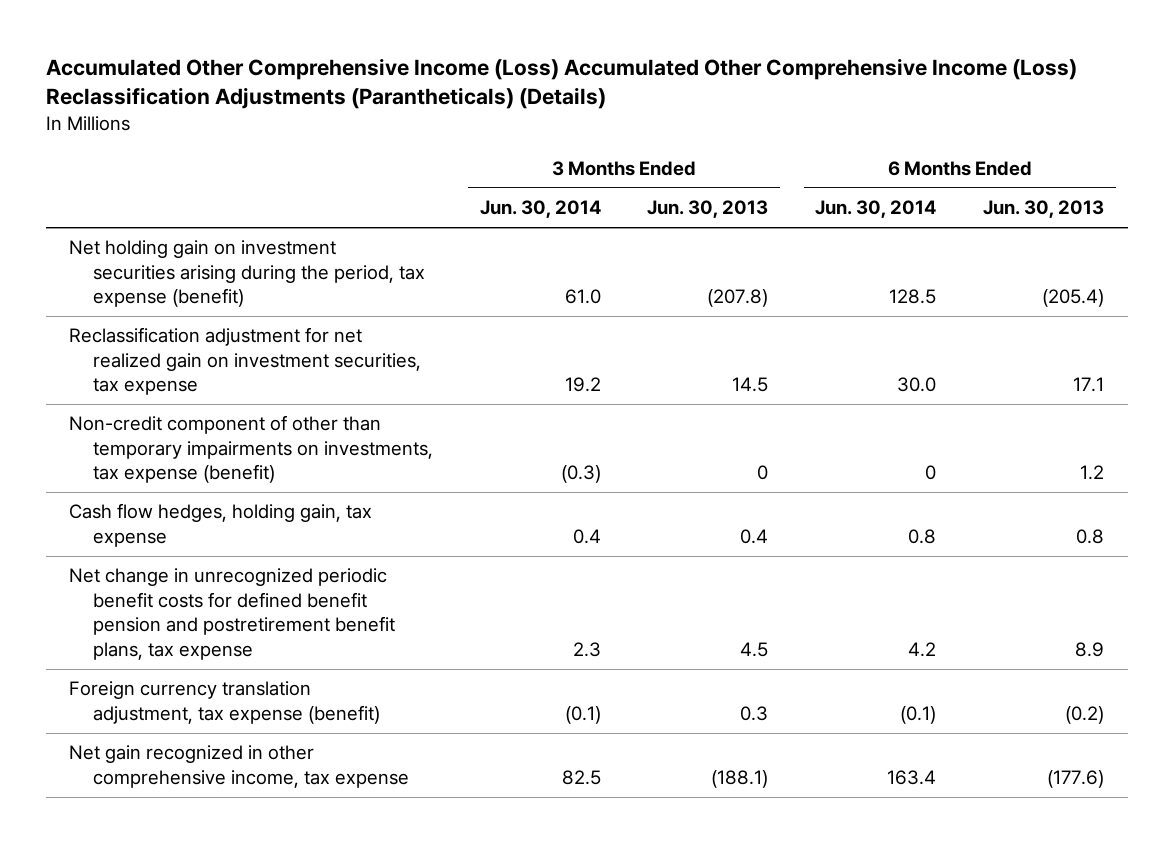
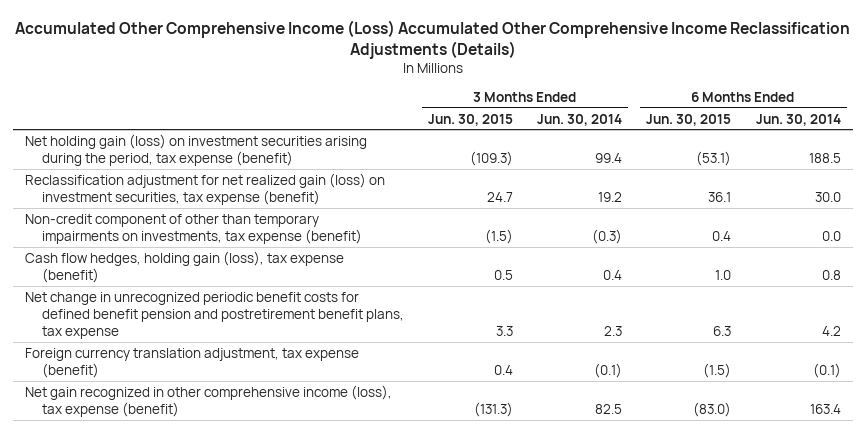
- Accumulated Other Comprehensive Income (Loss) Accumulated Other Comprehensive Income (Loss) Reclassification Adjustments (Parantheticals) (Details)
+ Accumulated Other Comprehensive Income (Loss) Accumulated Other Comprehensive Income Reclassification Adjustments (Details)
- | 3 Months Ended Jun. 30, 2014 | 3 Months Ended Jun. 30, 2013 | 6 Months Ended Jun. 30, 2014 | 6 Months Ended Jun. 30, 2013
+ | 3 Months Ended Jun. 30, 2015 | 3 Months Ended Jun. 30, 2014 | 6 Months Ended Jun. 30, 2015 | 6 Months Ended Jun. 30, 2014
- Net holding gain on investment securities arising during the period, tax expense (benefit) | 61.0 | (207.8) | 128.5 | (205.4)
- Reclassification adjustment for net realized gain on investment securities, tax expense | 19.2 | 14.5 | 30.0 | 17.1
- Non-credit component of other than temporary impairments on investments, tax expense (benefit) | (0.3) | 0 | 0 | 1.2
- Cash flow hedges, holding gain, tax expense | 0.4 | 0.4 | 0.8 | 0.8
+ Net holding gain (loss) on investment securities arising during the period, tax expense (benefit) | (109.3) | 99.4 | (53.1) | 188.5
+ Reclassification adjustment for net realized gain (loss) on investment securities, tax expense (benefit) | 24.7 | 19.2 | 36.1 | 30.0
+ Non-credit component of other than temporary impairments on investments, tax expense (benefit) | (1.5) | (0.3) | 0.4 | 0.0
+ Cash flow hedges, holding gain (loss), tax expense (benefit) | 0.5 | 0.4 | 1.0 | 0.8
- Net gain recognized in other comprehensive income, tax expense | 82.5 | (188.1) | 163.4 | (177.6)
+ Net gain recognized in other comprehensive income (loss), tax expense (benefit) | (131.3) | 82.5 | (83.0) | 163.4

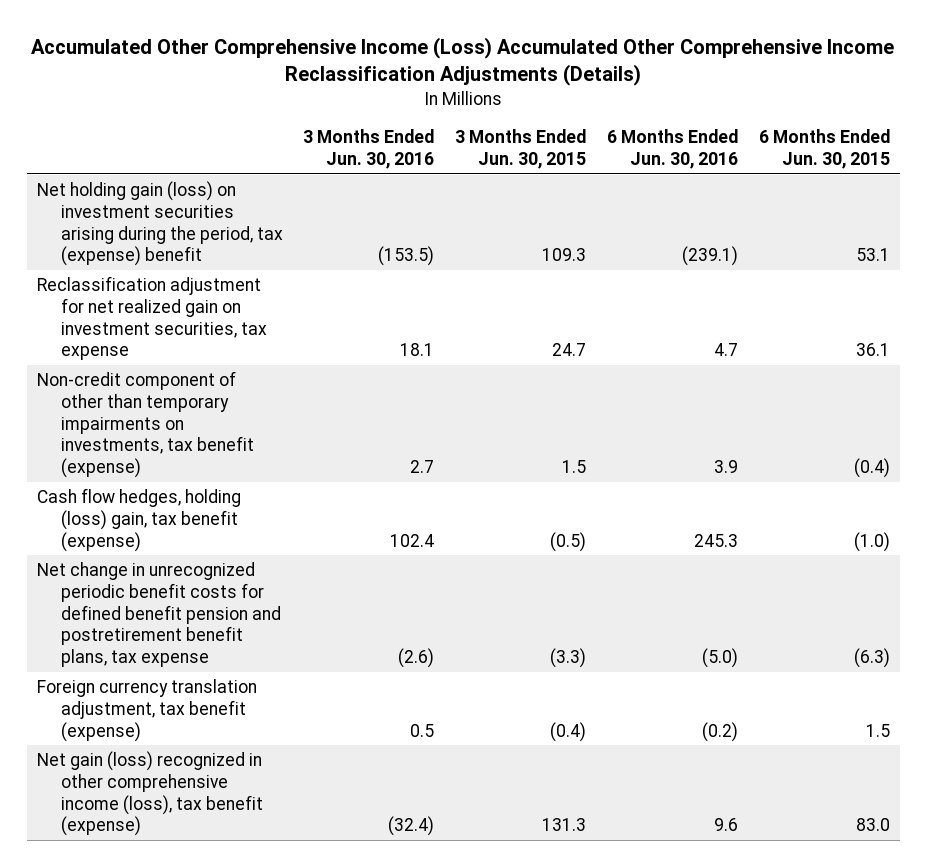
- | 3 Months Ended Jun. 30, 2015 | 3 Months Ended Jun. 30, 2014 | 6 Months Ended Jun. 30, 2015 | 6 Months Ended Jun. 30, 2014
+ | 3 Months Ended Jun. 30, 2016 | 3 Months Ended Jun. 30, 2015 | 6 Months Ended Jun. 30, 2016 | 6 Months Ended Jun. 30, 2015
- Net holding gain (loss) on investment securities arising during the period, tax expense (benefit) | (109.3) | 99.4 | (53.1) | 188.5
- Reclassification adjustment for net realized gain (loss) on investment securities, tax expense (benefit) | 24.7 | 19.2 | 36.1 | 30.0
- Non-credit component of other than temporary impairments on investments, tax expense (benefit) | (1.5) | (0.3) | 0.4 | 0.0
- Cash flow hedges, holding gain (loss), tax expense (benefit) | 0.5 | 0.4 | 1.0 | 0.8
- Net change in unrecognized periodic benefit costs for defined benefit pension and postretirement benefit plans, tax expense | 3.3 | 2.3 | 6.3 | 4.2
- Foreign currency translation adjustment, tax expense (benefit) | 0.4 | (0.1) | (1.5) | (0.1)
- Net gain recognized in other comprehensive income (loss), tax expense (benefit) | (131.3) | 82.5 | (83.0) | 163.4
+ Net holding gain (loss) on investment securities arising during the period, tax (expense) benefit | (153.5) | 109.3 | (239.1) | 53.1
+ Reclassification adjustment for net realized gain on investment securities, tax expense | 18.1 | 24.7 | 4.7 | 36.1
+ Non-credit component of other than temporary impairments on investments, tax benefit (expense) | 2.7 | 1.5 | 3.9 | (0.4)
+ Cash flow hedges, holding (loss) gain, tax benefit (expense) | 102.4 | (0.5) | 245.3 | (1.0)
+ Net change in unrecognized periodic benefit costs for defined benefit pension and postretirement benefit plans, tax expense | (2.6) | (3.3) | (5.0) | (6.3)
+ Foreign currency translation adjustment, tax benefit (expense) | 0.5 | (0.4) | (0.2) | 1.5
+ Net gain (loss) recognized in other comprehensive income (loss), tax benefit (expense) | (32.4) | 131.3 | 9.6 | 83.0

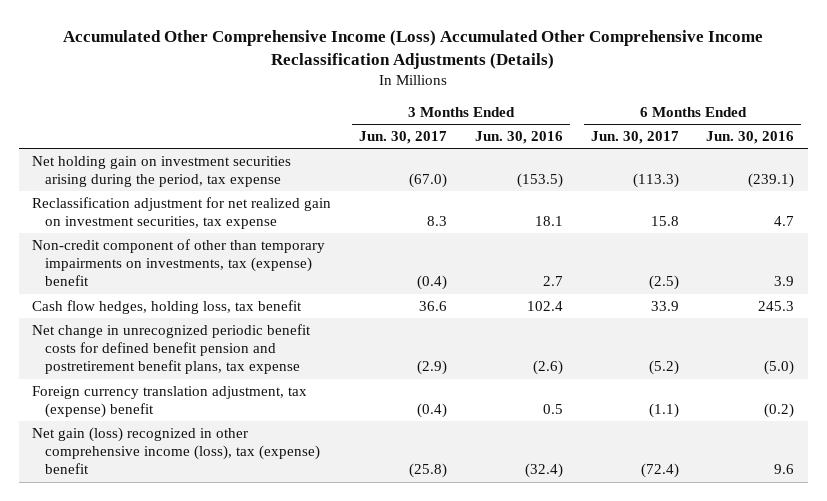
- | 3 Months Ended Jun. 30, 2016 | 3 Months Ended Jun. 30, 2015 | 6 Months Ended Jun. 30, 2016 | 6 Months Ended Jun. 30, 2015
+ | 3 Months Ended Jun. 30, 2017 | 3 Months Ended Jun. 30, 2016 | 6 Months Ended Jun. 30, 2017 | 6 Months Ended Jun. 30, 2016
- Net holding gain (loss) on investment securities arising during the period, tax (expense) benefit | (153.5) | 109.3 | (239.1) | 53.1
+ Net holding gain on investment securities arising during the period, tax expense | (67.0) | (153.5) | (113.3) | (239.1)
- Non-credit component of other than temporary impairments on investments, tax benefit (expense) | 2.7 | 1.5 | 3.9 | (0.4)
- Cash flow hedges, holding (loss) gain, tax benefit (expense) | 102.4 | (0.5) | 245.3 | (1.0)
+ Non-credit component of other than temporary impairments on investments, tax (expense) benefit | (0.4) | 2.7 | (2.5) | 3.9
+ Cash flow hedges, holding loss, tax benefit | 36.6 | 102.4 | 33.9 | 245.3
- Foreign currency translation adjustment, tax benefit (expense) | 0.5 | (0.4) | (0.2) | 1.5
- Net gain (loss) recognized in other comprehensive income (loss), tax benefit (expense) | (32.4) | 131.3 | 9.6 | 83.0
+ Foreign currency translation adjustment, tax (expense) benefit | (0.4) | 0.5 | (1.1) | (0.2)
+ Net gain (loss) recognized in other comprehensive income (loss), tax (expense) benefit | (25.8) | (32.4) | (72.4) | 9.6

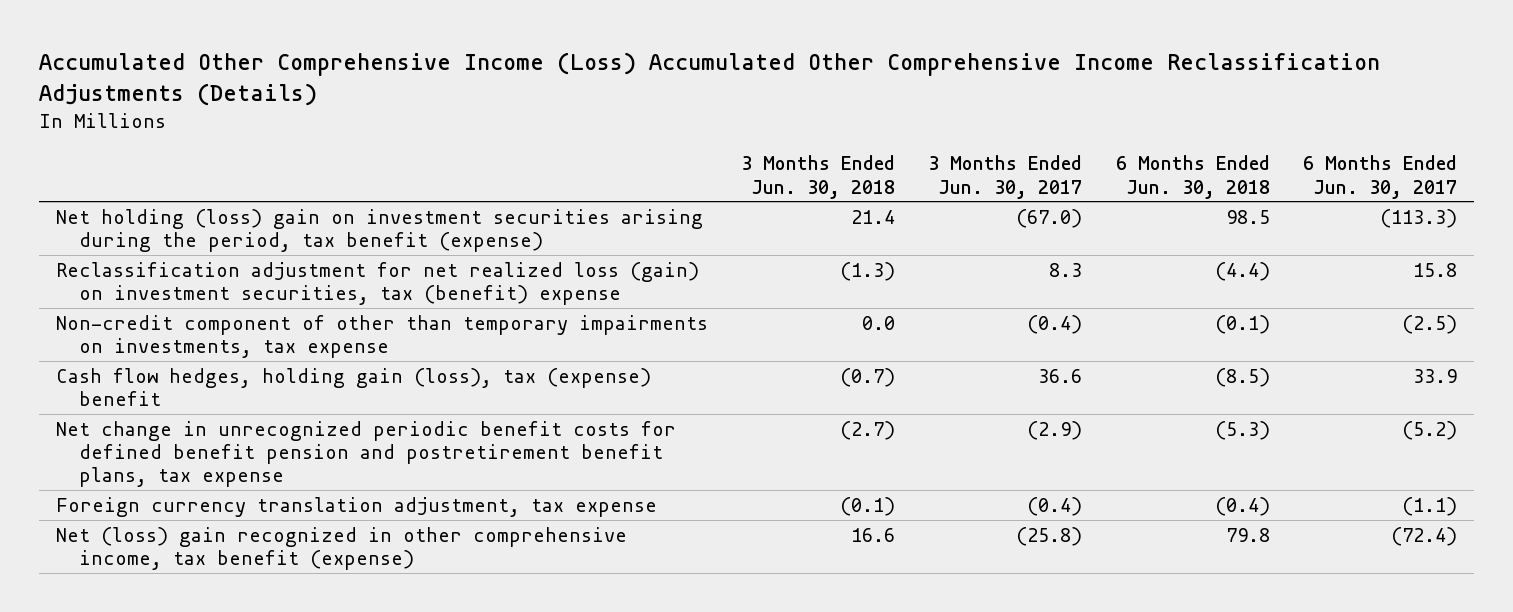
- | 3 Months Ended Jun. 30, 2017 | 3 Months Ended Jun. 30, 2016 | 6 Months Ended Jun. 30, 2017 | 6 Months Ended Jun. 30, 2016
+ | 3 Months Ended Jun. 30, 2018 | 3 Months Ended Jun. 30, 2017 | 6 Months Ended Jun. 30, 2018 | 6 Months Ended Jun. 30, 2017
- Net holding gain on investment securities arising during the period, tax expense | (67.0) | (153.5) | (113.3) | (239.1)
- Reclassification adjustment for net realized gain on investment securities, tax expense | 8.3 | 18.1 | 15.8 | 4.7
- Non-credit component of other than temporary impairments on investments, tax (expense) benefit | (0.4) | 2.7 | (2.5) | 3.9
- Cash flow hedges, holding loss, tax benefit | 36.6 | 102.4 | 33.9 | 245.3
+ Net holding (loss) gain on investment securities arising during the period, tax benefit (expense) | 21.4 | (67.0) | 98.5 | (113.3)
+ Reclassification adjustment for net realized loss (gain) on investment securities, tax (benefit) expense | (1.3) | 8.3 | (4.4) | 15.8
+ Non-credit component of other than temporary impairments on investments, tax expense | 0.0 | (0.4) | (0.1) | (2.5)
+ Cash flow hedges, holding gain (loss), tax (expense) benefit | (0.7) | 36.6 | (8.5) | 33.9
- Foreign currency translation adjustment, tax (expense) benefit | (0.4) | 0.5 | (1.1) | (0.2)
- Net gain (loss) recognized in other comprehensive income (loss), tax (expense) benefit | (25.8) | (32.4) | (72.4) | 9.6
+ Foreign currency translation adjustment, tax expense | (0.1) | (0.4) | (0.4) | (1.1)
+ Net (loss) gain recognized in other comprehensive income, tax benefit (expense) | 16.6 | (25.8) | 79.8 | (72.4)

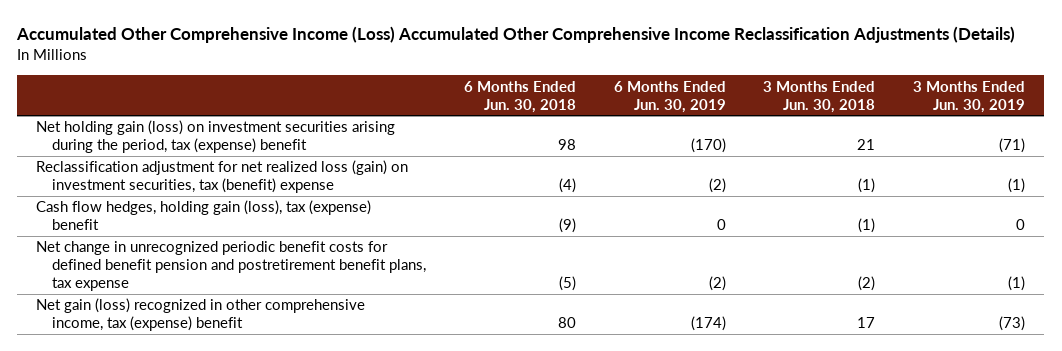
- | 3 Months Ended Jun. 30, 2018 | 3 Months Ended Jun. 30, 2017 | 6 Months Ended Jun. 30, 2018 | 6 Months Ended Jun. 30, 2017
+ | 6 Months Ended Jun. 30, 2018 | 6 Months Ended Jun. 30, 2019 | 3 Months Ended Jun. 30, 2018 | 3 Months Ended Jun. 30, 2019
- Net holding (loss) gain on investment securities arising during the period, tax benefit (expense) | 21.4 | (67.0) | 98.5 | (113.3)
- Reclassification adjustment for net realized loss (gain) on investment securities, tax (benefit) expense | (1.3) | 8.3 | (4.4) | 15.8
- Non-credit component of other than temporary impairments on investments, tax expense | 0.0 | (0.4) | (0.1) | (2.5)
- Cash flow hedges, holding gain (loss), tax (expense) benefit | (0.7) | 36.6 | (8.5) | 33.9
- Net change in unrecognized periodic benefit costs for defined benefit pension and postretirement benefit plans, tax expense | (2.7) | (2.9) | (5.3) | (5.2)
- Foreign currency translation adjustment, tax expense | (0.1) | (0.4) | (0.4) | (1.1)
- Net (loss) gain recognized in other comprehensive income, tax benefit (expense) | 16.6 | (25.8) | 79.8 | (72.4)
+ Net holding gain (loss) on investment securities arising during the period, tax (expense) benefit | 98 | (170) | 21 | (71)
+ Reclassification adjustment for net realized loss (gain) on investment securities, tax (benefit) expense | (4) | (2) | (1) | (1)
+ Cash flow hedges, holding gain (loss), tax (expense) benefit | (9) | 0 | (1) | 0
+ Net change in unrecognized periodic benefit costs for defined benefit pension and postretirement benefit plans, tax expense | (5) | (2) | (2) | (1)
+ Net gain (loss) recognized in other comprehensive income, tax (expense) benefit | 80 | (174) | 17 | (73)

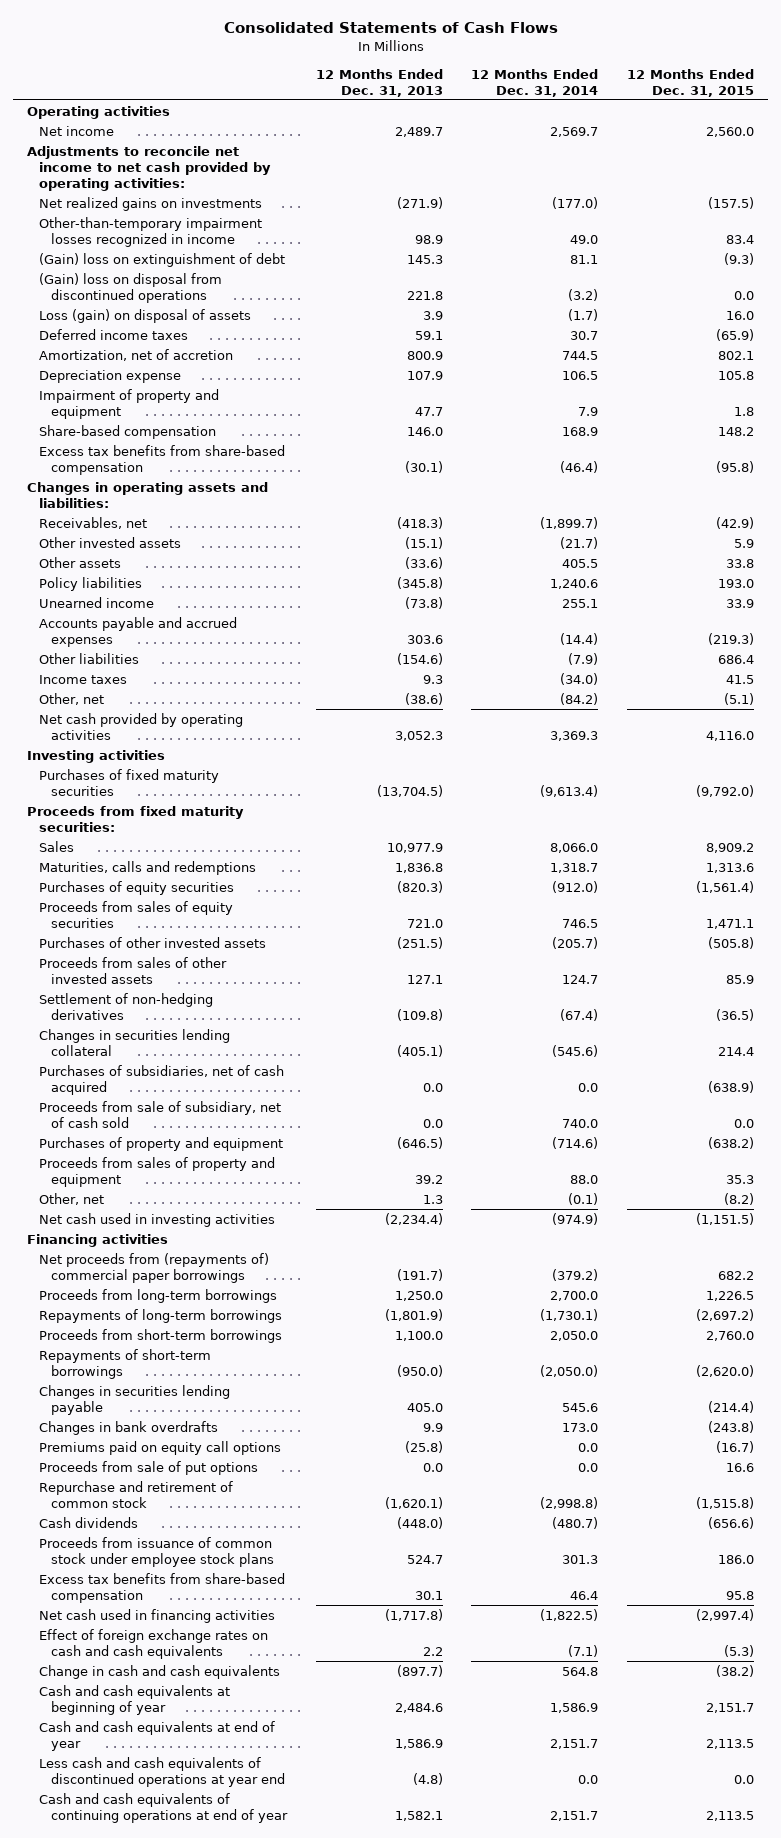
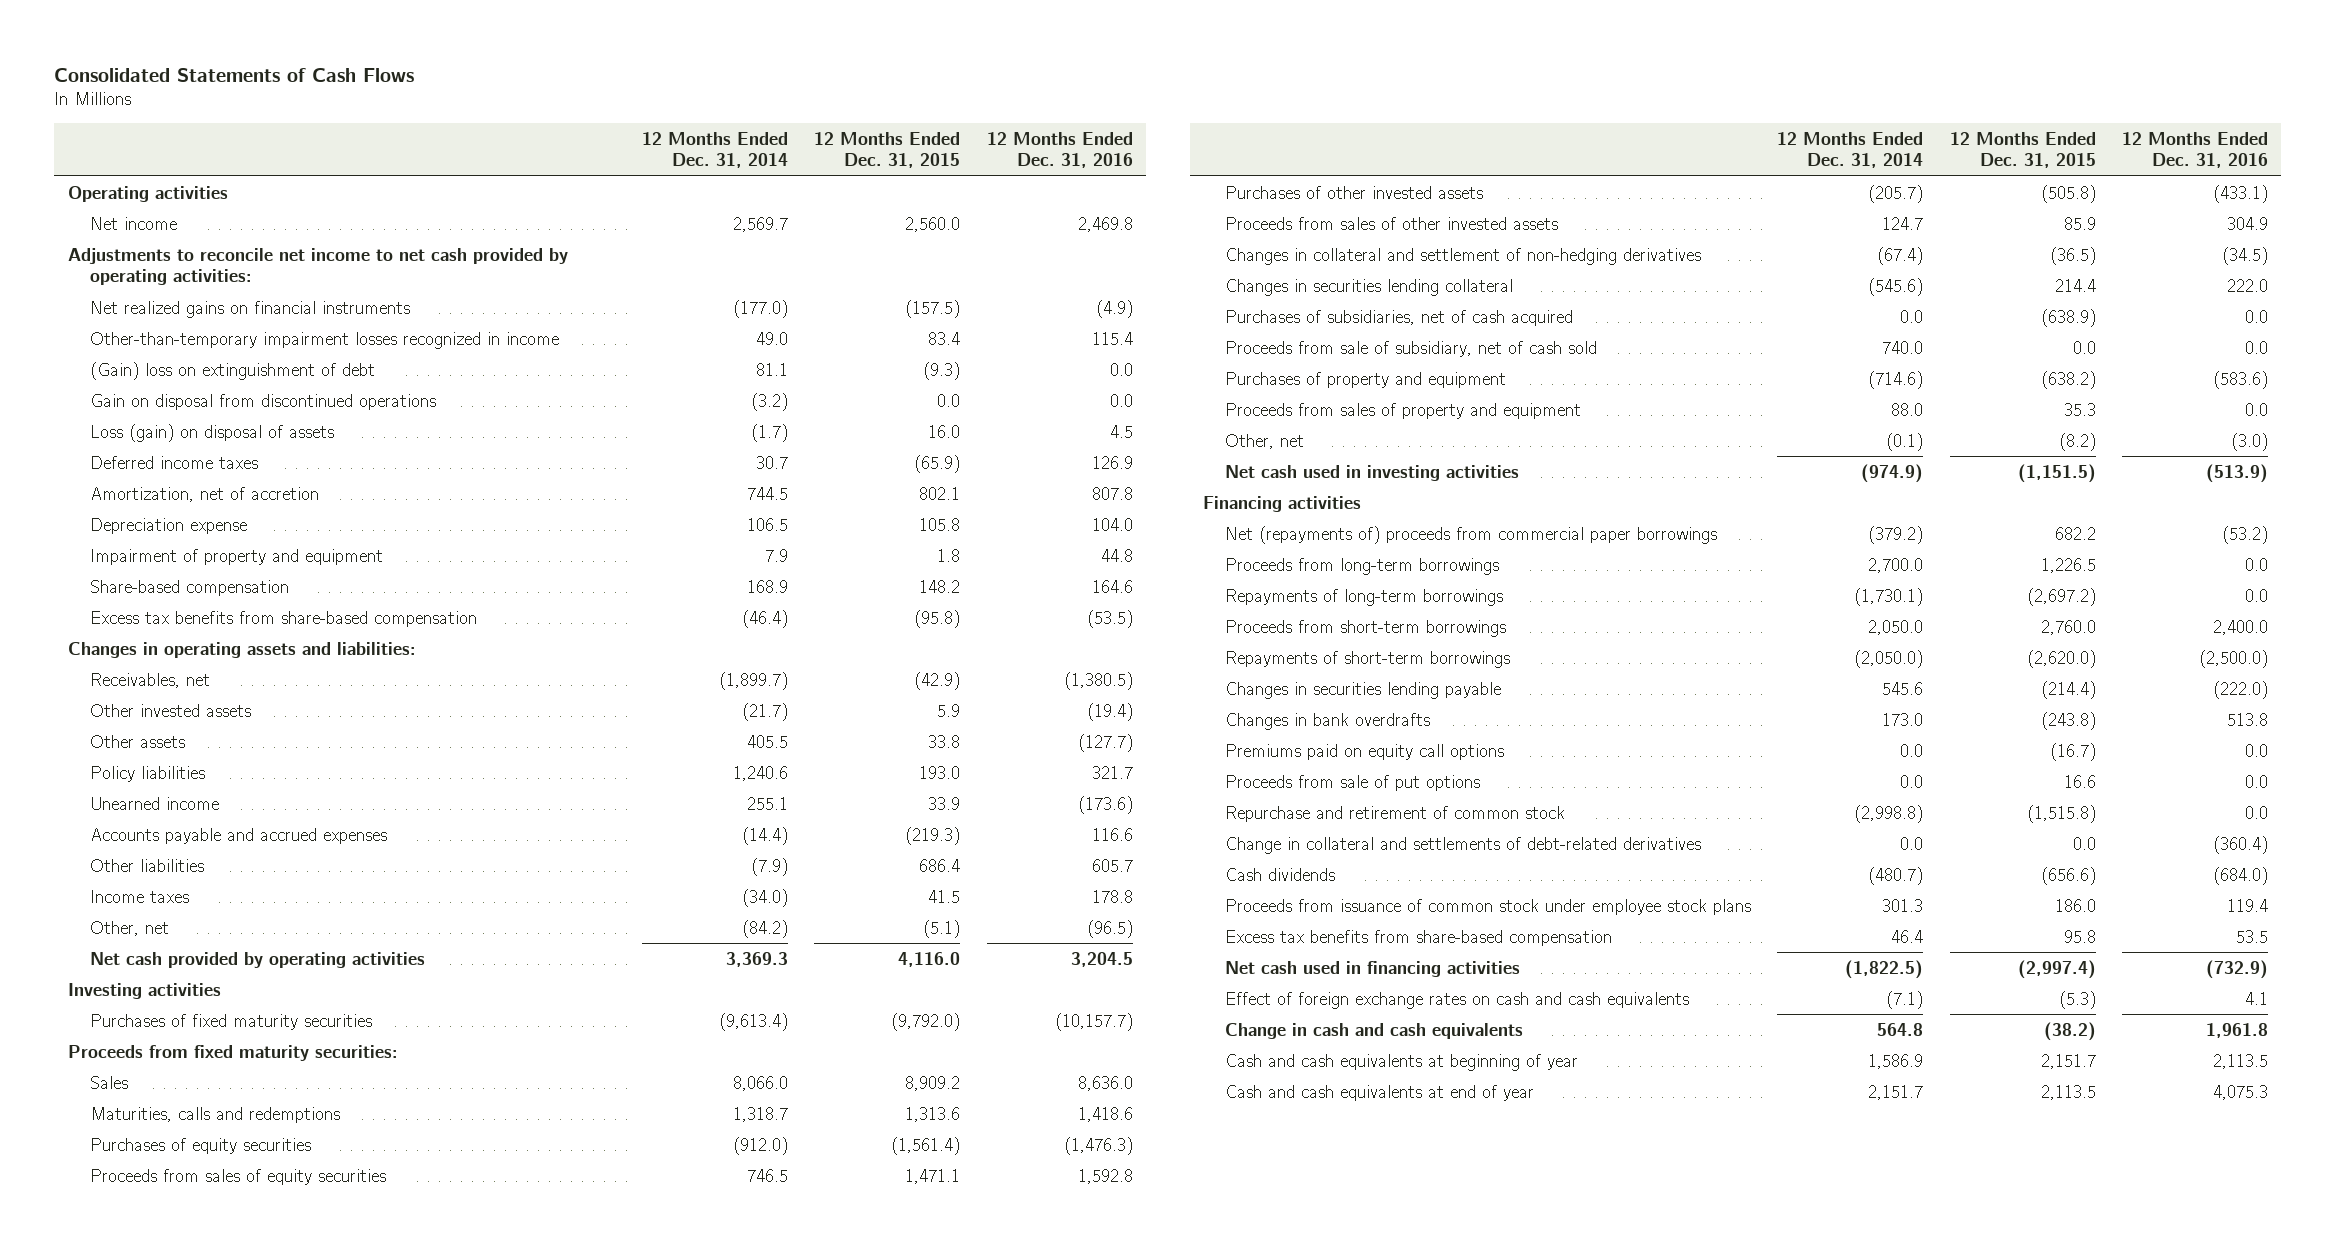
- | 12 Months Ended Dec. 31, 2013 | 12 Months Ended Dec. 31, 2014 | 12 Months Ended Dec. 31, 2015
+ | 12 Months Ended Dec. 31, 2014 | 12 Months Ended Dec. 31, 2015 | 12 Months Ended Dec. 31, 2016
- Net realized gains on investments | (271.9) | (177.0) | (157.5)
+ Net realized gains on financial instruments | (177.0) | (157.5) | (4.9)
- (Gain) loss on disposal from discontinued operations | 221.8 | (3.2) | 0.0
+ Gain on disposal from discontinued operations | (3.2) | 0.0 | 0.0
- Settlement of non-hedging derivatives | (109.8) | (67.4) | (36.5)
+ Changes in collateral and settlement of non-hedging derivatives | (67.4) | (36.5) | (34.5)
- Net proceeds from (repayments of) commercial paper borrowings | (191.7) | (379.2) | 682.2
+ Net (repayments of) proceeds from commercial paper borrowings | (379.2) | 682.2 | (53.2)
+ Change in collateral and settlements of debt-related derivatives | 0.0 | 0.0 | (360.4)
- Less cash and cash equivalents of discontinued operations at year end | (4.8) | 0.0 | 0.0
- Cash and cash equivalents of continuing operations at end of year | 1,582.1 | 2,151.7 | 2,113.5

